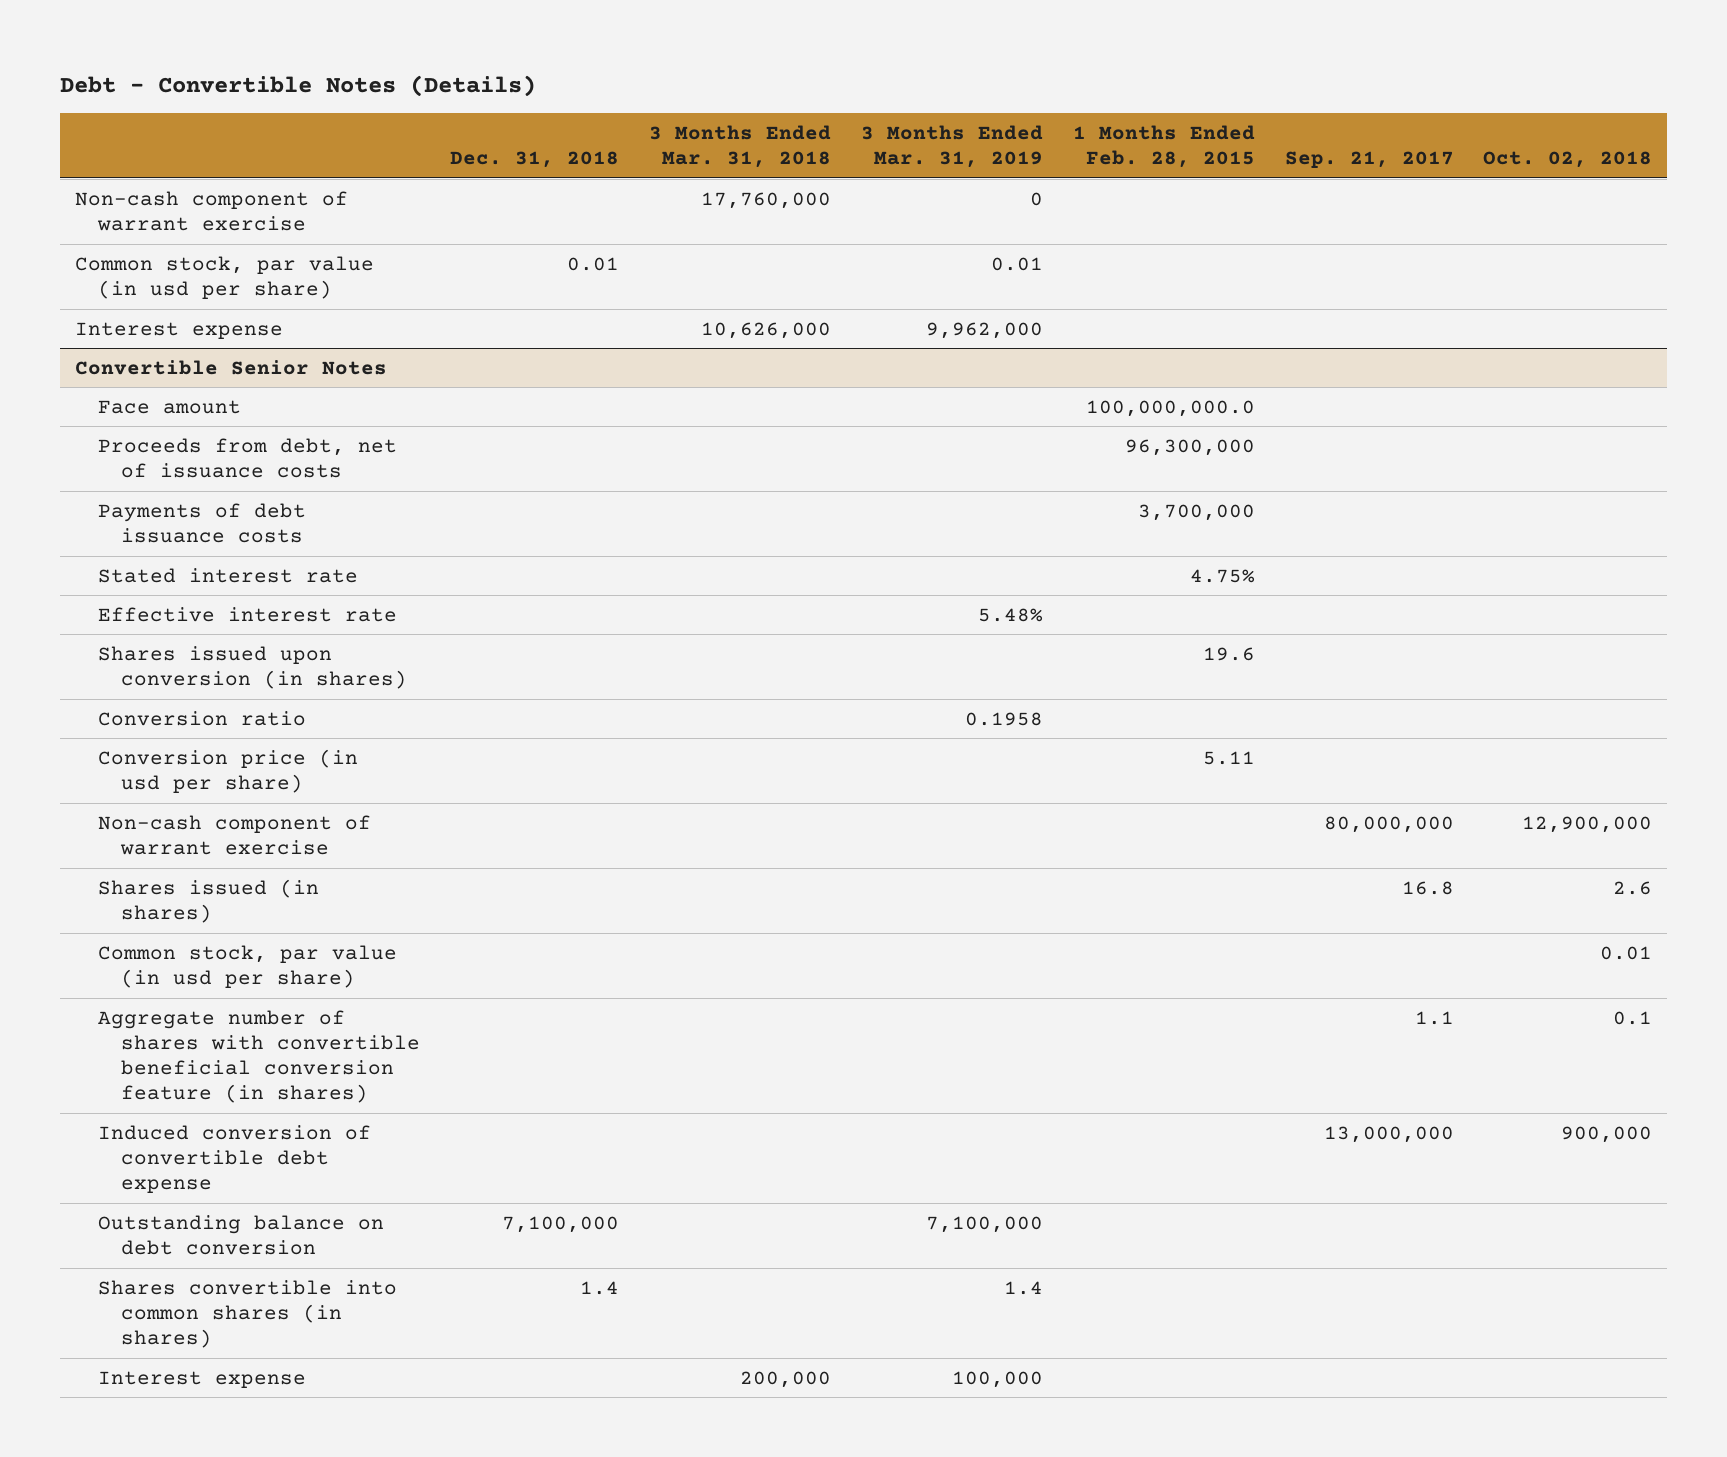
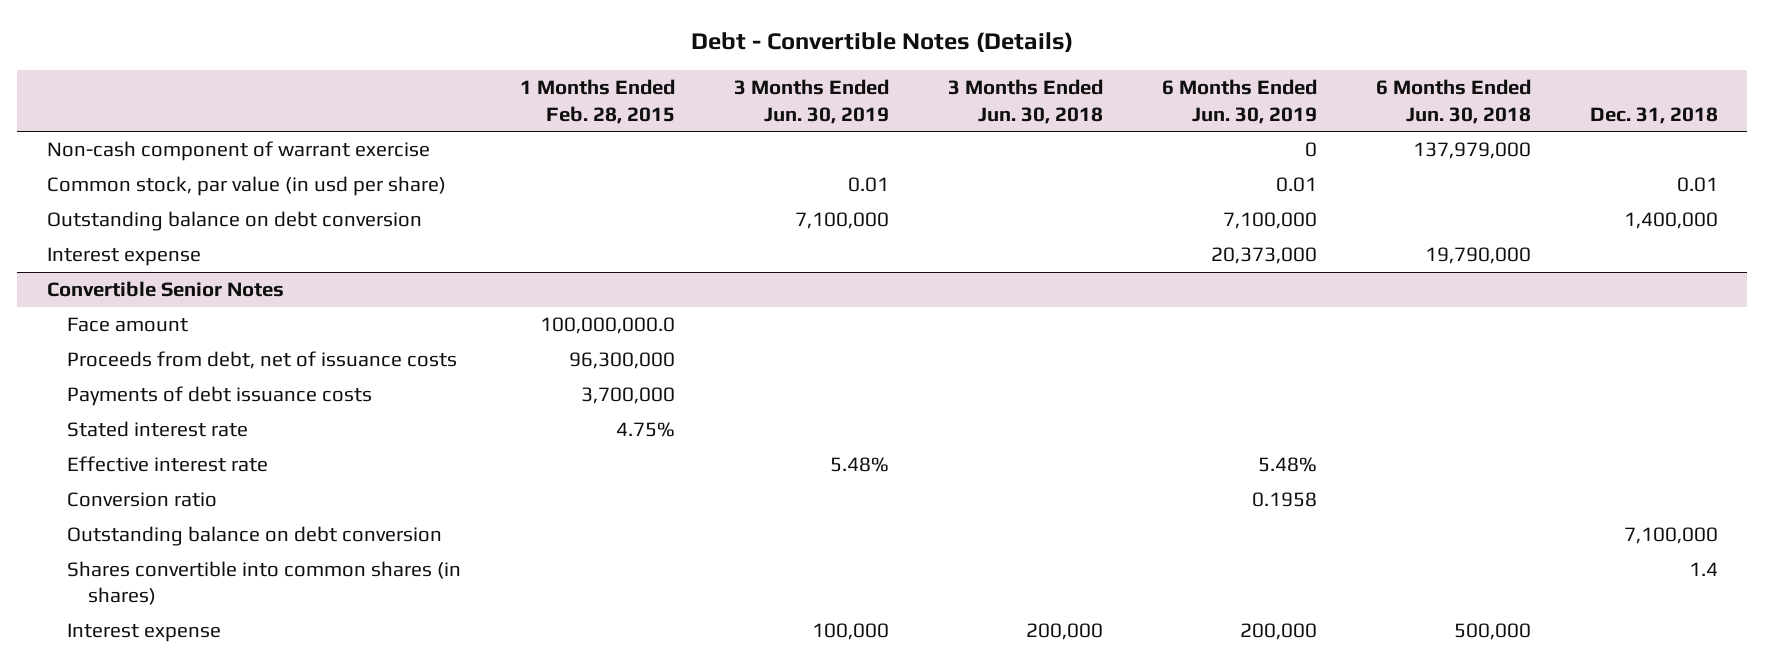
- | Dec. 31, 2018 | 3 Months Ended Mar. 31, 2018 | 3 Months Ended Mar. 31, 2019 | 1 Months Ended Feb. 28, 2015 | Sep. 21, 2017 | Oct. 02, 2018
+ | 1 Months Ended Feb. 28, 2015 | 3 Months Ended Jun. 30, 2019 | 3 Months Ended Jun. 30, 2018 | 6 Months Ended Jun. 30, 2019 | 6 Months Ended Jun. 30, 2018 | Dec. 31, 2018
+ Outstanding balance on debt conversion | | 7,100,000 | | 7,100,000 | | 1,400,000
@ Convertible Senior Notes
- Shares issued upon conversion (in shares) | | | | 19.6 | |
- Conversion price (in usd per share) | | | | 5.11 | |
- Non-cash component of warrant exercise | | | | | 80,000,000 | 12,900,000
- Shares issued (in shares) | | | | | 16.8 | 2.6
- Common stock, par value (in usd per share) | | | | | | 0.01
- Aggregate number of shares with convertible beneficial conversion feature (in shares) | | | | | 1.1 | 0.1
- Induced conversion of convertible debt expense | | | | | 13,000,000 | 900,000

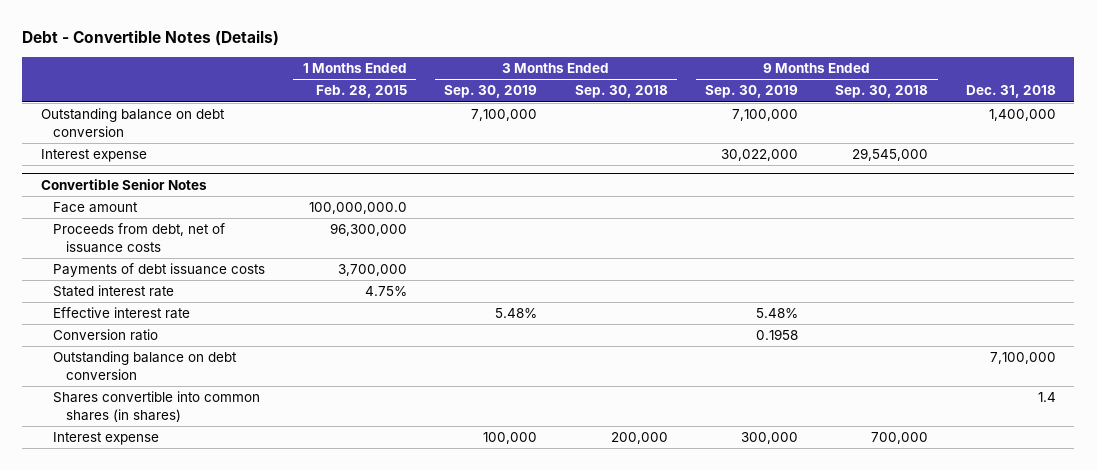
- | 1 Months Ended Feb. 28, 2015 | 3 Months Ended Jun. 30, 2019 | 3 Months Ended Jun. 30, 2018 | 6 Months Ended Jun. 30, 2019 | 6 Months Ended Jun. 30, 2018 | Dec. 31, 2018
+ | 1 Months Ended Feb. 28, 2015 | 3 Months Ended Sep. 30, 2019 | 3 Months Ended Sep. 30, 2018 | 9 Months Ended Sep. 30, 2019 | 9 Months Ended Sep. 30, 2018 | Dec. 31, 2018
- Non-cash component of warrant exercise | | | | 0 | 137,979,000 |
- Common stock, par value (in usd per share) | | 0.01 | | 0.01 | | 0.01

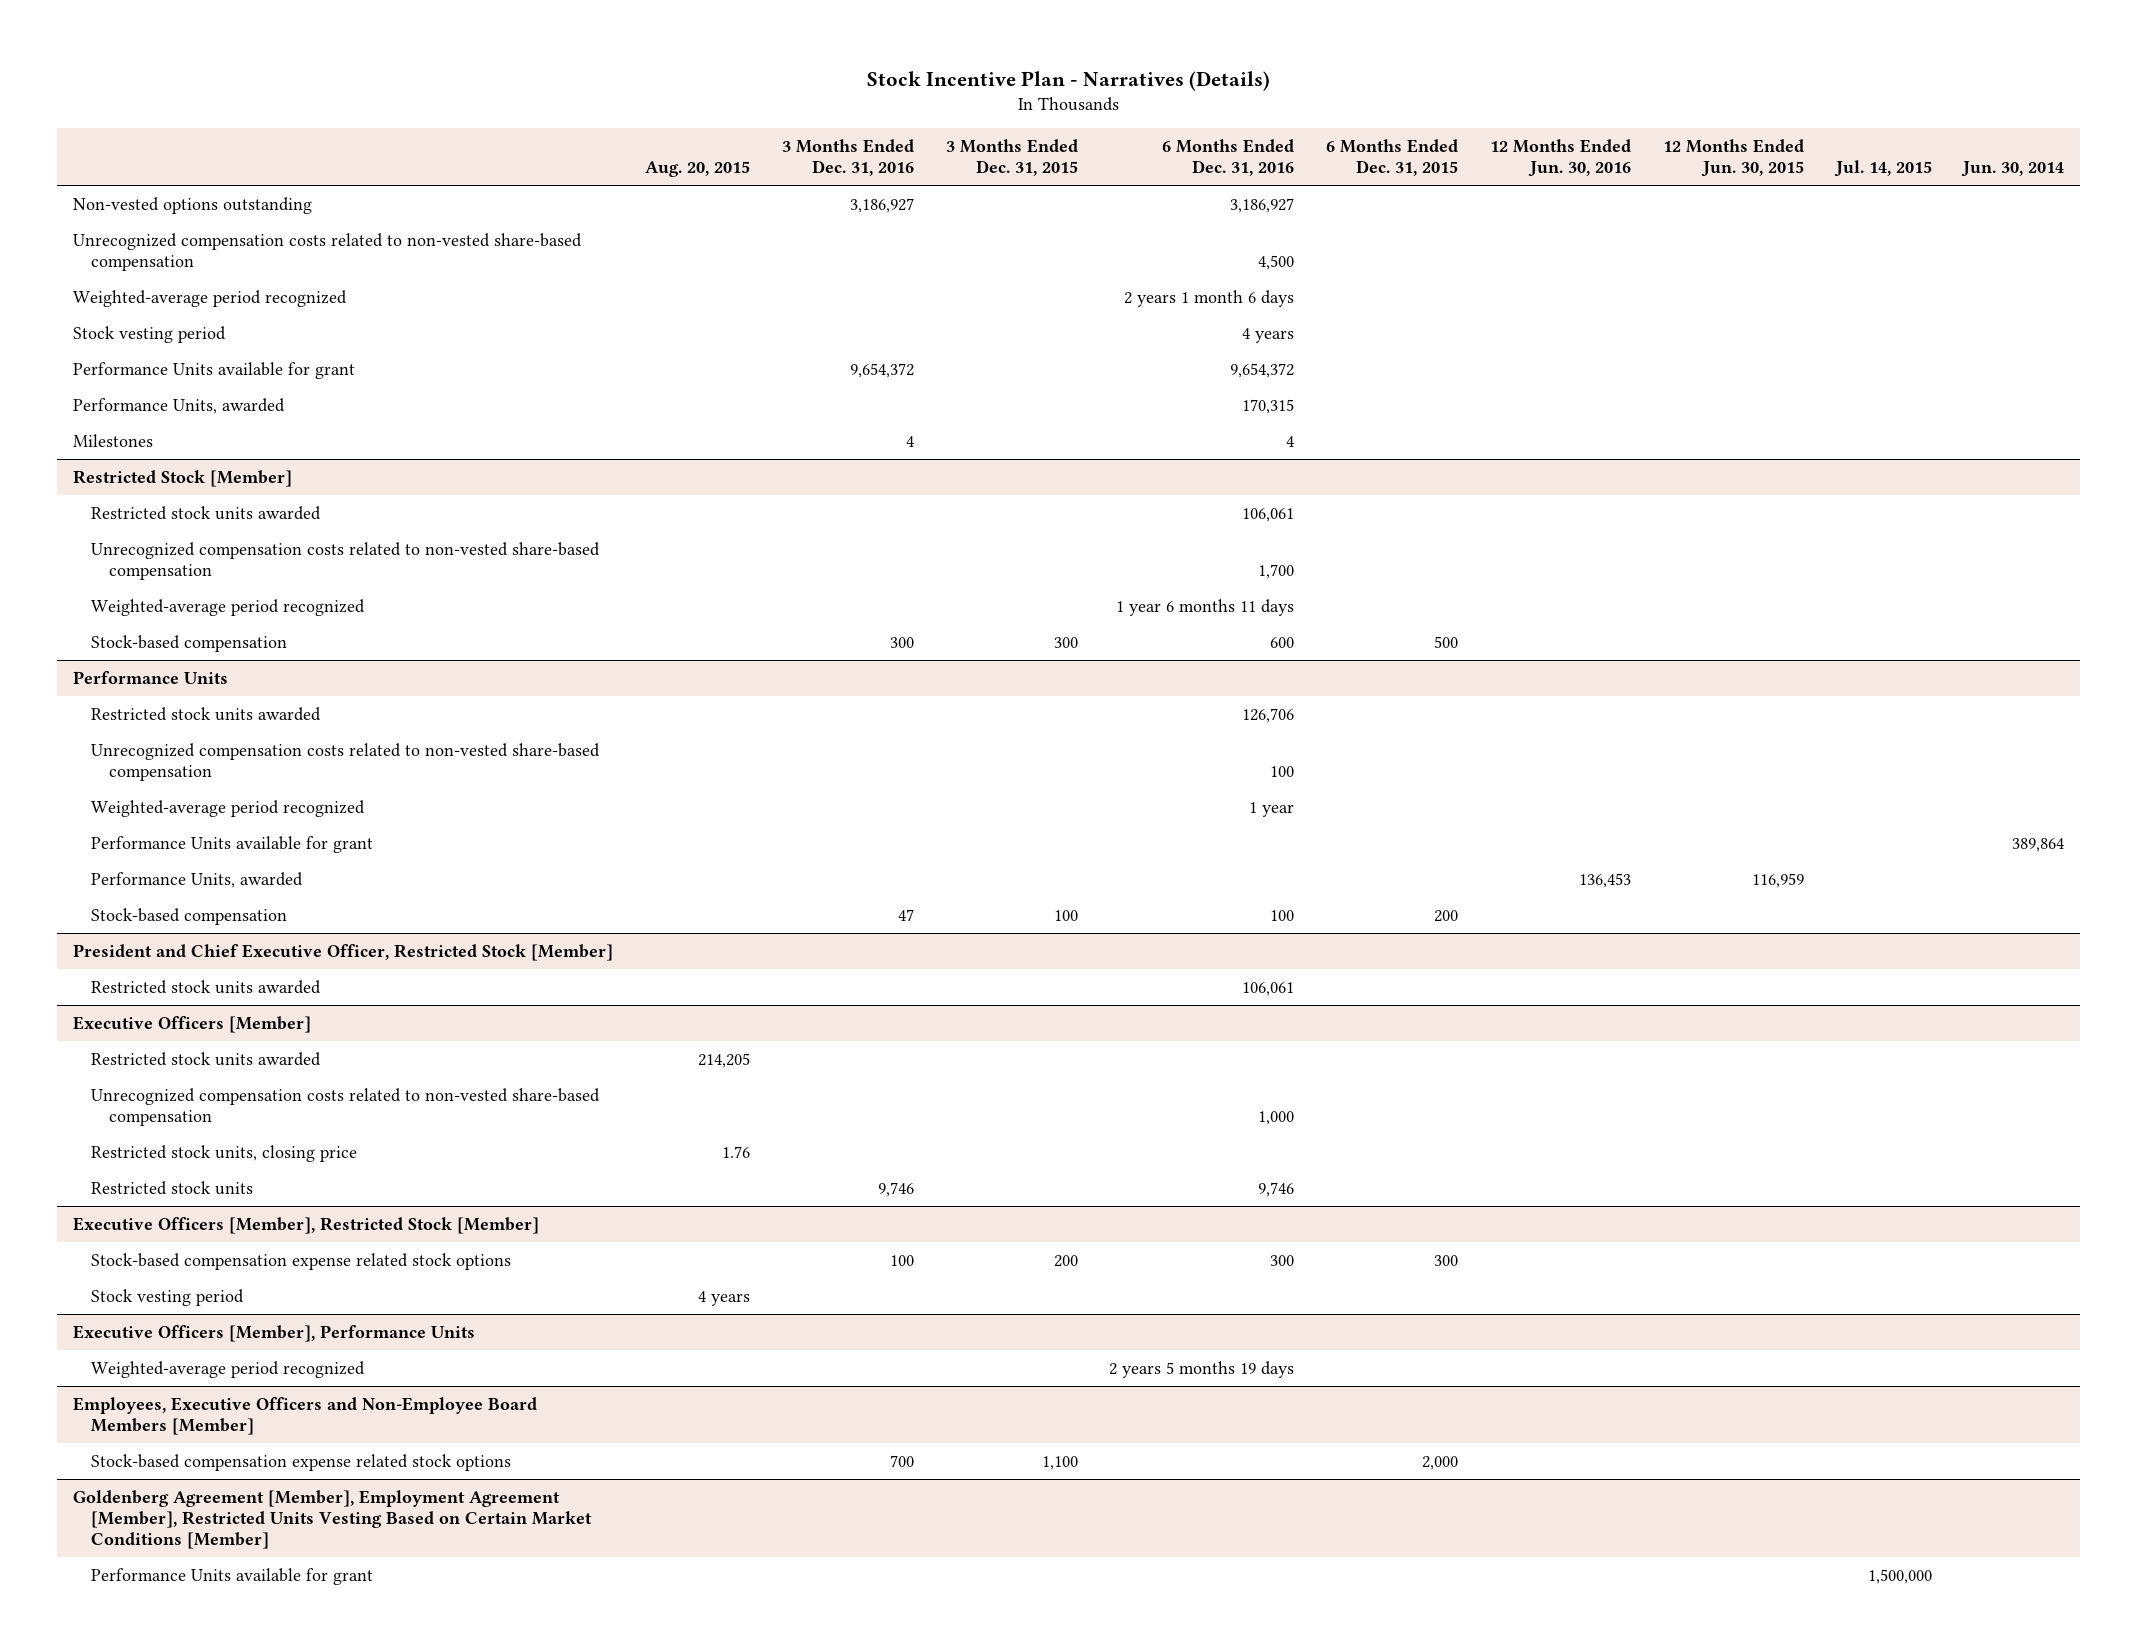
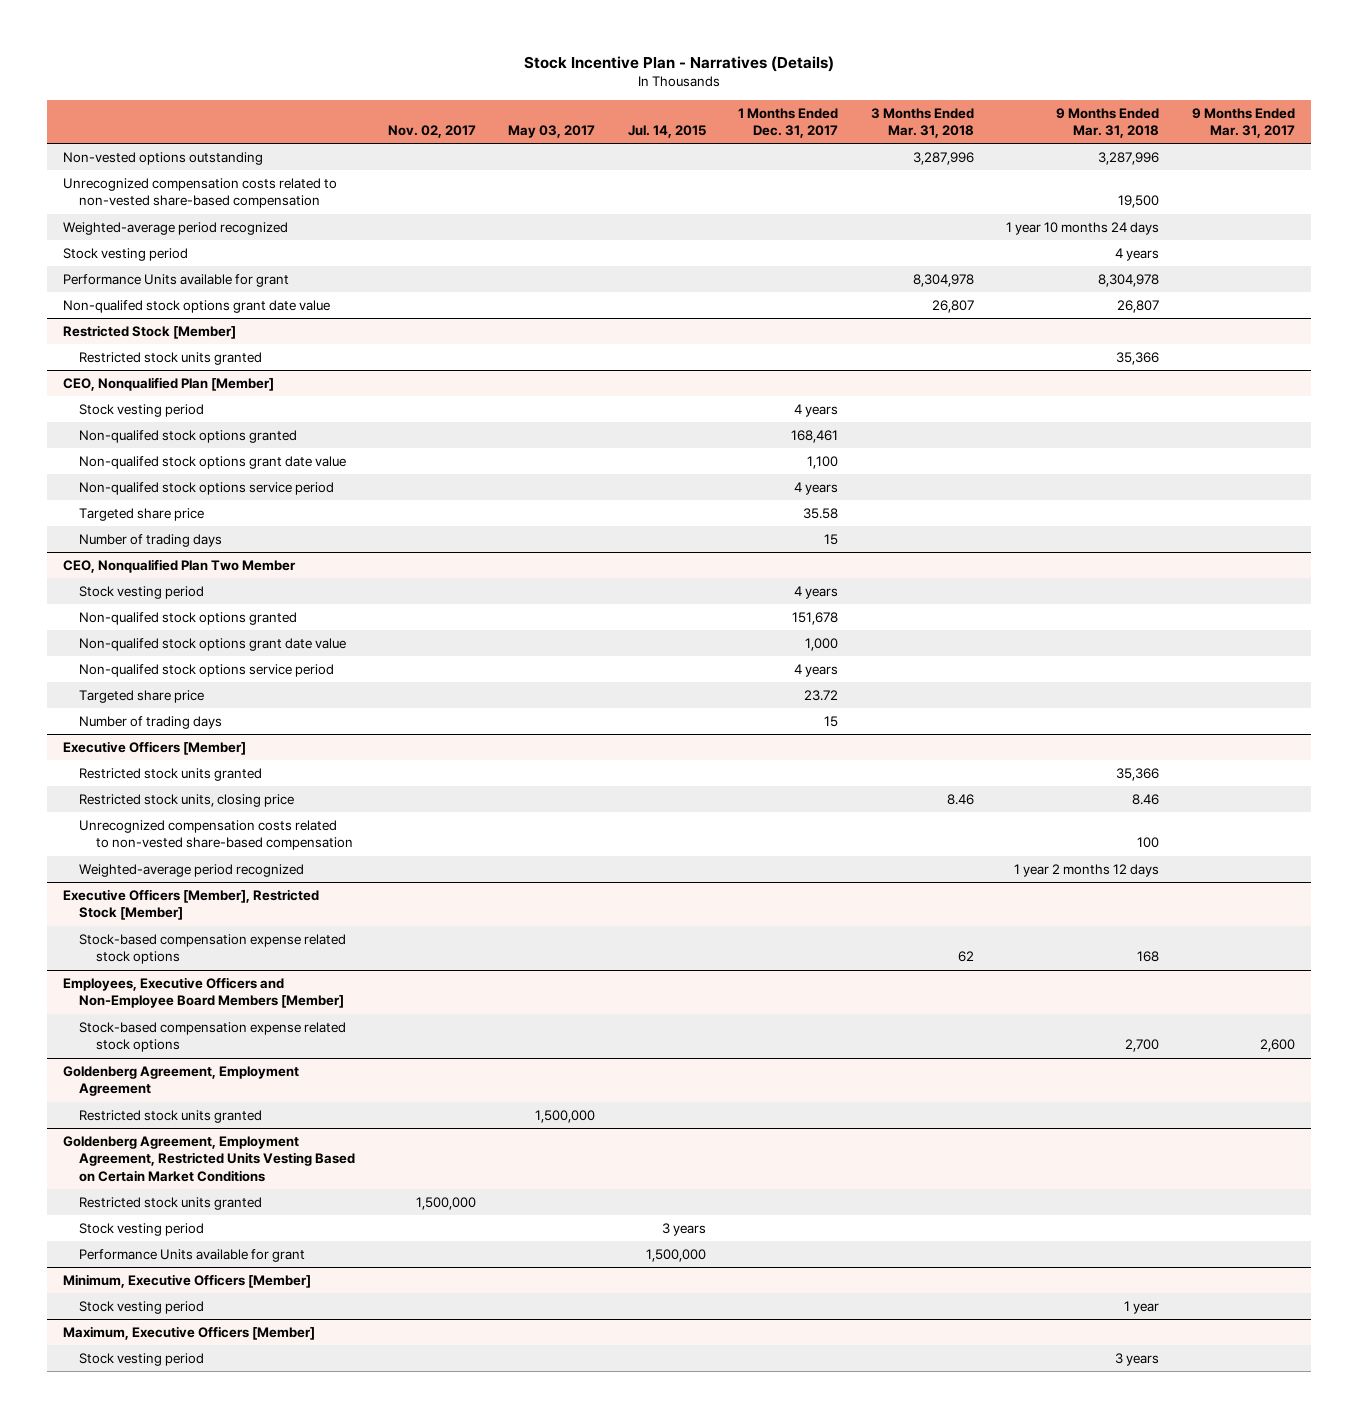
- | Aug. 20, 2015 | 3 Months Ended Dec. 31, 2016 | 3 Months Ended Dec. 31, 2015 | 6 Months Ended Dec. 31, 2016 | 6 Months Ended Dec. 31, 2015 | 12 Months Ended Jun. 30, 2016 | 12 Months Ended Jun. 30, 2015 | Jul. 14, 2015 | Jun. 30, 2014
+ | Nov. 02, 2017 | May 03, 2017 | Jul. 14, 2015 | 1 Months Ended Dec. 31, 2017 | 3 Months Ended Mar. 31, 2018 | 9 Months Ended Mar. 31, 2018 | 9 Months Ended Mar. 31, 2017
- Performance Units, awarded | | | | 170,315 | | | | |
- Milestones | | 4 | | 4 | | | | |
+ Non-qualifed stock options grant date value | | | | | 26,807 | 26,807 |
@ Restricted Stock [Member]
- Restricted stock units awarded | | | | 106,061 | | | | |
- Unrecognized compensation costs related to non-vested share-based compensation | | | | 1,700 | | | | |
- Weighted-average period recognized | | | | 1 year 6 months 11 days | | | | |
- Stock-based compensation | | 300 | 300 | 600 | 500 | | | |
- Performance Units
- Restricted stock units awarded | | | | 126,706 | | | | |
- Unrecognized compensation costs related to non-vested share-based compensation | | | | 100 | | | | |
- Weighted-average period recognized | | | | 1 year | | | | |
- Performance Units available for grant | | | | | | | | | 389,864
- Performance Units, awarded | | | | | | 136,453 | 116,959 | |
- Stock-based compensation | | 47 | 100 | 100 | 200 | | | |
- President and Chief Executive Officer, Restricted Stock [Member]
- Restricted stock units awarded | | | | 106,061 | | | | |
@ Restricted Stock [Member]
+ Restricted stock units granted | | | | | | 35,366 |
+ CEO, Nonqualified Plan [Member]
+ Stock vesting period | | | | 4 years | | |
+ Non-qualifed stock options granted | | | | 168,461 | | |
+ Non-qualifed stock options grant date value | | | | 1,100 | | |
+ Non-qualifed stock options service period | | | | 4 years | | |
+ Targeted share price | | | | 35.58 | | |
+ Number of trading days | | | | 15 | | |
+ CEO, Nonqualified Plan Two Member
+ Stock vesting period | | | | 4 years | | |
+ Non-qualifed stock options granted | | | | 151,678 | | |
+ Non-qualifed stock options grant date value | | | | 1,000 | | |
+ Non-qualifed stock options service period | | | | 4 years | | |
+ Targeted share price | | | | 23.72 | | |
+ Number of trading days | | | | 15 | | |
@ Executive Officers [Member]
- Restricted stock units awarded | 214,205 | | | | | | | |
+ Restricted stock units granted | | | | | | 35,366 |
- Restricted stock units | | 9,746 | | 9,746 | | | | |
moved down: Unrecognized compensation costs related to non-vested share-based compensation | | | | | | 100 |
+ Weighted-average period recognized | | | | | | 1 year 2 months 12 days |
@ Executive Officers [Member], Restricted Stock [Member]
- Stock vesting period | 4 years | | | | | | | |
- Executive Officers [Member], Performance Units
- Weighted-average period recognized | | | | 2 years 5 months 19 days | | | | |
- Goldenberg Agreement [Member], Employment Agreement [Member], Restricted Units Vesting Based on Certain Market Conditions [Member]
+ Goldenberg Agreement, Employment Agreement
+ Restricted stock units granted | | 1,500,000 | | | | |
+ Goldenberg Agreement, Employment Agreement, Restricted Units Vesting Based on Certain Market Conditions
+ Restricted stock units granted | 1,500,000 | | | | | |
+ Stock vesting period | | | 3 years | | | |
+ Minimum, Executive Officers [Member]
+ Stock vesting period | | | | | | 1 year |
+ Maximum, Executive Officers [Member]
+ Stock vesting period | | | | | | 3 years |

